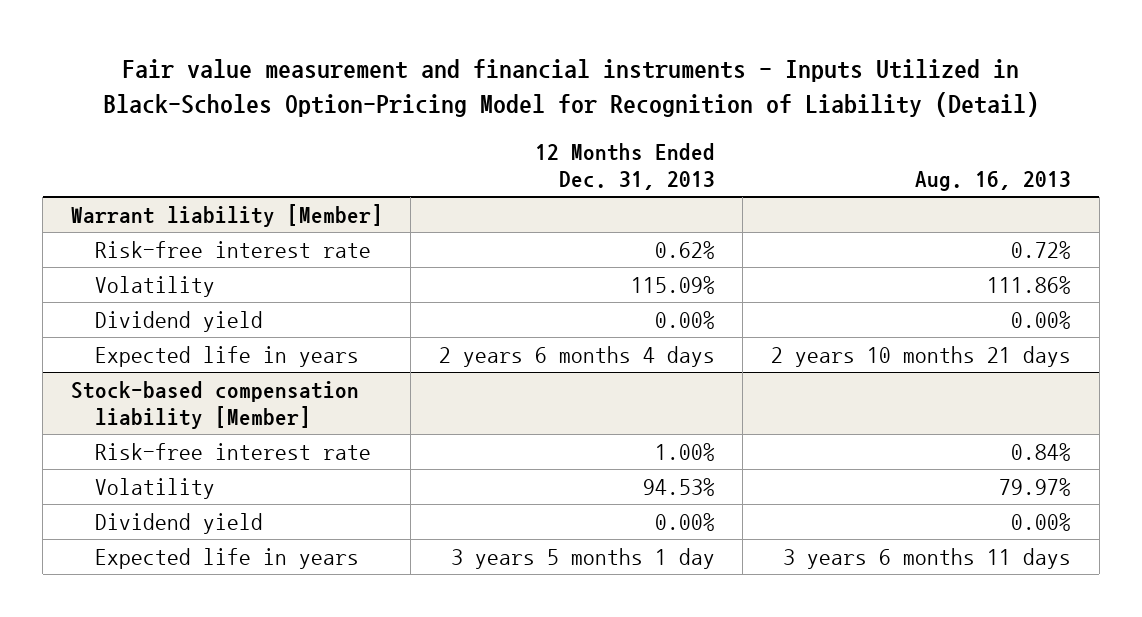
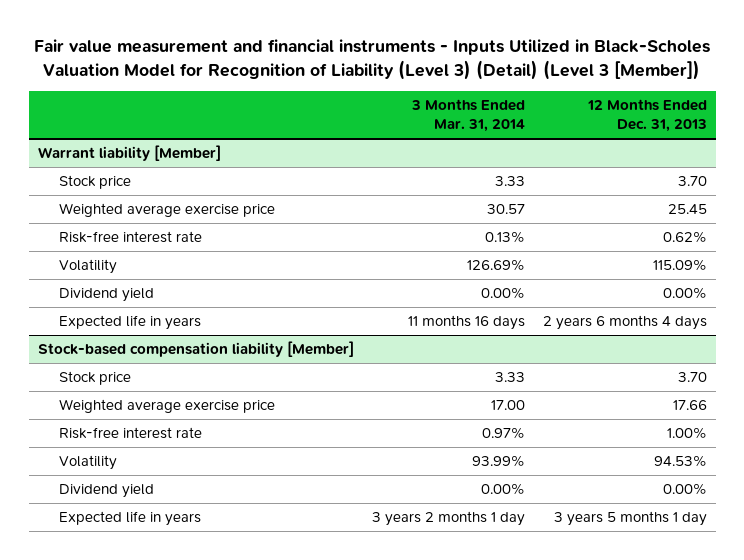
- Fair value measurement and financial instruments - Inputs Utilized in Black-Scholes Option-Pricing Model for Recognition of Liability (Detail)
+ Fair value measurement and financial instruments - Inputs Utilized in Black-Scholes Valuation Model for Recognition of Liability (Level 3) (Detail) (Level 3 [Member])
- | 12 Months Ended Dec. 31, 2013 | Aug. 16, 2013
+ | 3 Months Ended Mar. 31, 2014 | 12 Months Ended Dec. 31, 2013
@ Warrant liability [Member]
+ Stock price | 3.33 | 3.70
+ Weighted average exercise price | 30.57 | 25.45
@ Stock-based compensation liability [Member]
+ Stock price | 3.33 | 3.70
+ Weighted average exercise price | 17.00 | 17.66

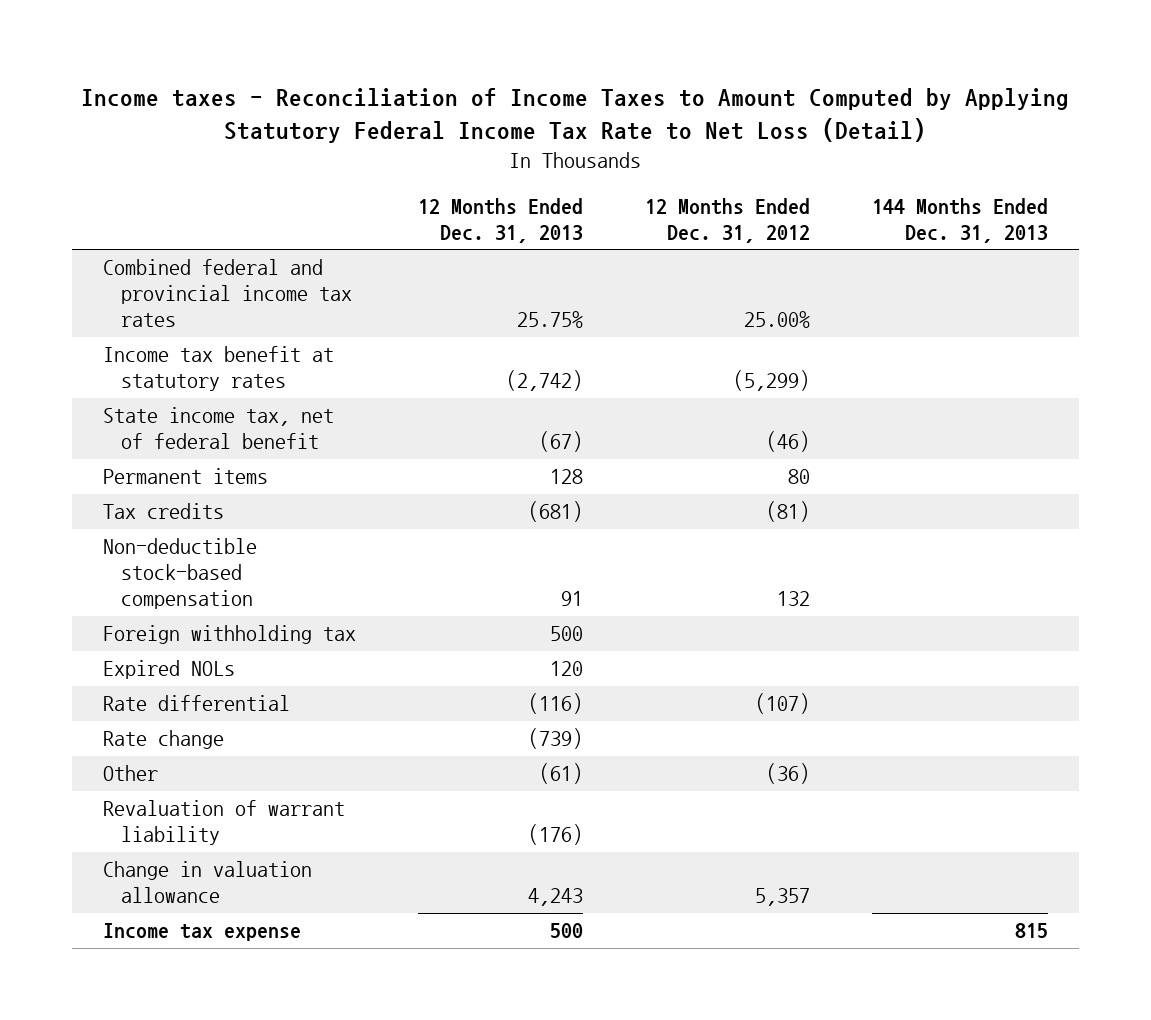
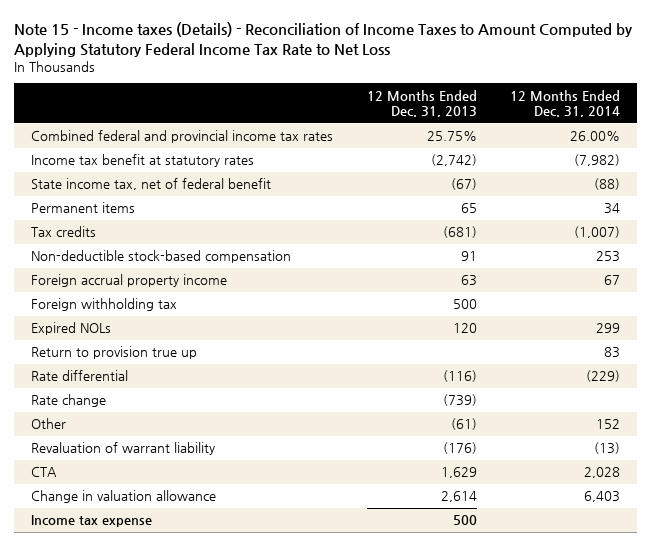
- Income taxes - Reconciliation of Income Taxes to Amount Computed by Applying Statutory Federal Income Tax Rate to Net Loss (Detail)
+ Note 15 - Income taxes (Details) - Reconciliation of Income Taxes to Amount Computed by Applying Statutory Federal Income Tax Rate to Net Loss
- | 12 Months Ended Dec. 31, 2013 | 12 Months Ended Dec. 31, 2012 | 144 Months Ended Dec. 31, 2013
+ | 12 Months Ended Dec. 31, 2013 | 12 Months Ended Dec. 31, 2014
- Permanent items | 128 | 80 |
+ Permanent items | 65 | 34
+ Foreign accrual property income | 63 | 67
+ Return to provision true up | | 83
- Change in valuation allowance | 4,243 | 5,357 |
+ CTA | 1,629 | 2,028
+ Change in valuation allowance | 2,614 | 6,403

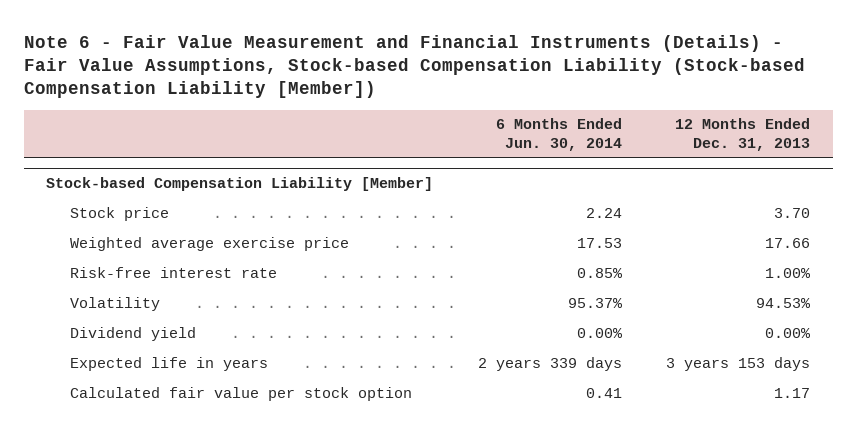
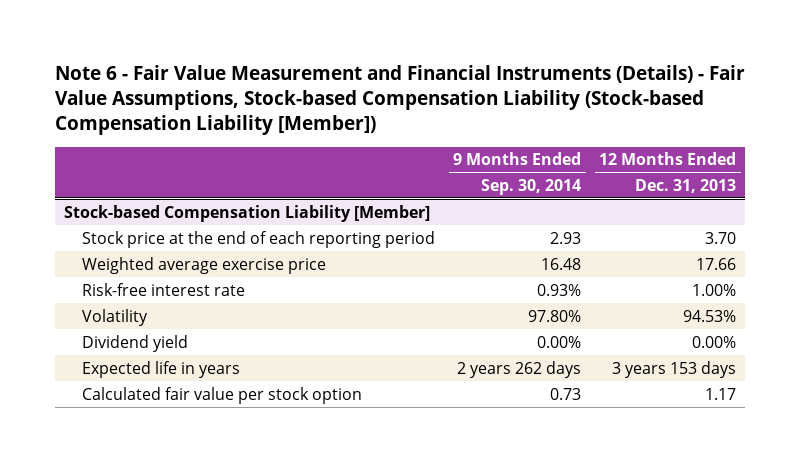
- | 6 Months Ended Jun. 30, 2014 | 12 Months Ended Dec. 31, 2013
+ | 9 Months Ended Sep. 30, 2014 | 12 Months Ended Dec. 31, 2013
@ Stock-based Compensation Liability [Member]
- Stock price | 2.24 | 3.70
+ Stock price at the end of each reporting period | 2.93 | 3.70

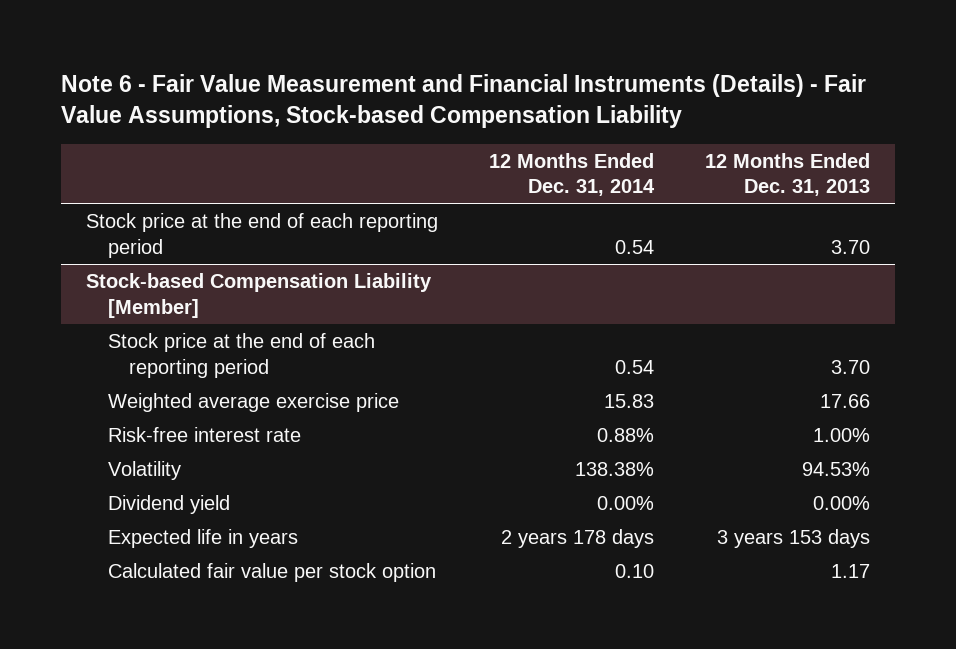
- Note 6 - Fair Value Measurement and Financial Instruments (Details) - Fair Value Assumptions, Stock-based Compensation Liability (Stock-based Compensation Liability [Member])
+ Note 6 - Fair Value Measurement and Financial Instruments (Details) - Fair Value Assumptions, Stock-based Compensation Liability
- | 9 Months Ended Sep. 30, 2014 | 12 Months Ended Dec. 31, 2013
+ | 12 Months Ended Dec. 31, 2014 | 12 Months Ended Dec. 31, 2013
+ Stock price at the end of each reporting period | 0.54 | 3.70

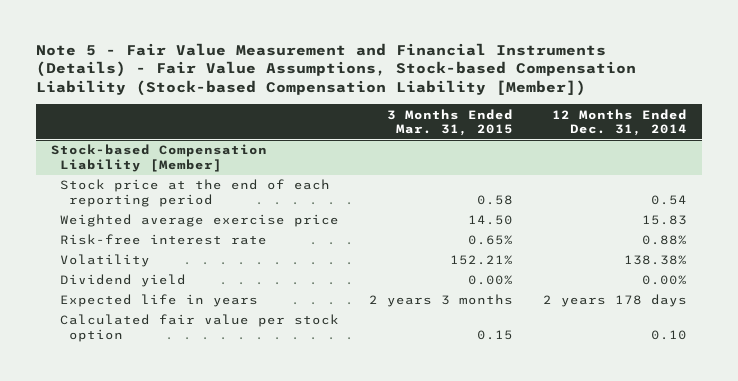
- Note 6 - Fair Value Measurement and Financial Instruments (Details) - Fair Value Assumptions, Stock-based Compensation Liability
+ Note 5 - Fair Value Measurement and Financial Instruments (Details) - Fair Value Assumptions, Stock-based Compensation Liability (Stock-based Compensation Liability [Member])
- | 12 Months Ended Dec. 31, 2014 | 12 Months Ended Dec. 31, 2013
+ | 3 Months Ended Mar. 31, 2015 | 12 Months Ended Dec. 31, 2014
- Stock price at the end of each reporting period | 0.54 | 3.70

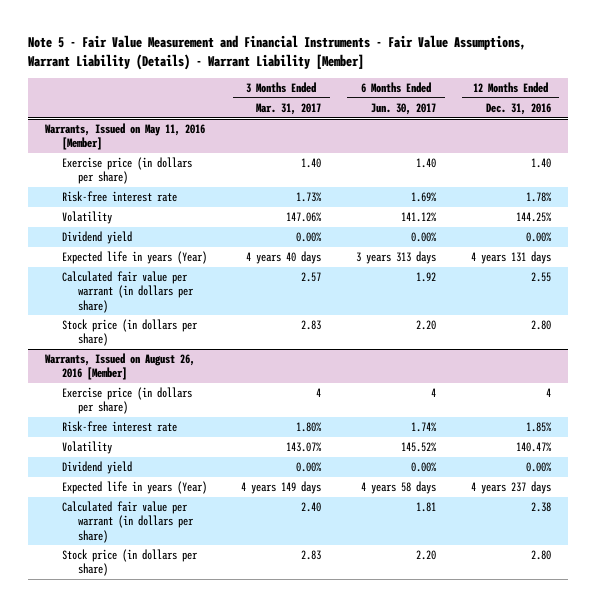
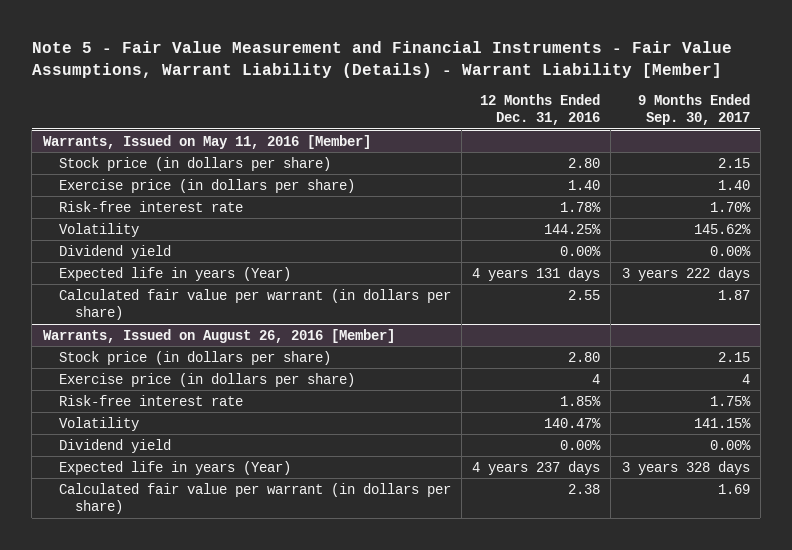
- | 3 Months Ended Mar. 31, 2017 | 6 Months Ended Jun. 30, 2017 | 12 Months Ended Dec. 31, 2016
+ | 12 Months Ended Dec. 31, 2016 | 9 Months Ended Sep. 30, 2017
@ Warrants, Issued on May 11, 2016 [Member]
moved up: Stock price (in dollars per share) | 2.80 | 2.15
@ Warrants, Issued on August 26, 2016 [Member]
moved up: Stock price (in dollars per share) | 2.80 | 2.15

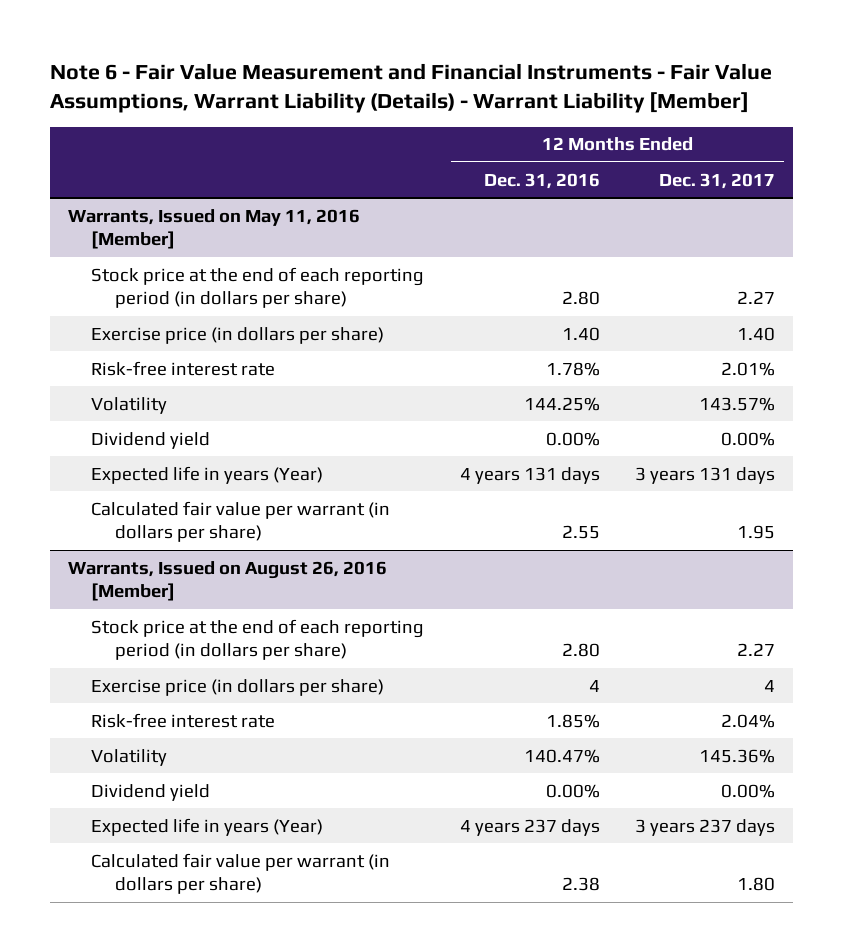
- Note 5 - Fair Value Measurement and Financial Instruments - Fair Value Assumptions, Warrant Liability (Details) - Warrant Liability [Member]
+ Note 6 - Fair Value Measurement and Financial Instruments - Fair Value Assumptions, Warrant Liability (Details) - Warrant Liability [Member]
- | 12 Months Ended Dec. 31, 2016 | 9 Months Ended Sep. 30, 2017
+ | 12 Months Ended Dec. 31, 2016 | 12 Months Ended Dec. 31, 2017
@ Warrants, Issued on May 11, 2016 [Member]
- Stock price (in dollars per share) | 2.80 | 2.15
+ Stock price at the end of each reporting period (in dollars per share) | 2.80 | 2.27
@ Warrants, Issued on August 26, 2016 [Member]
- Stock price (in dollars per share) | 2.80 | 2.15
+ Stock price at the end of each reporting period (in dollars per share) | 2.80 | 2.27

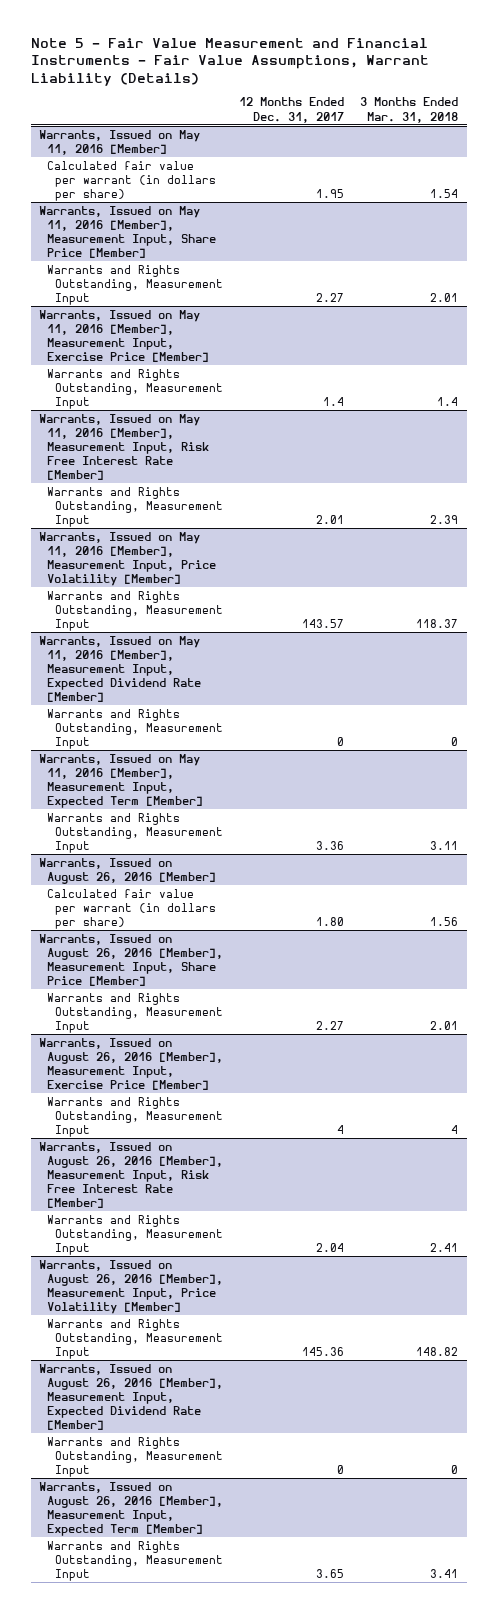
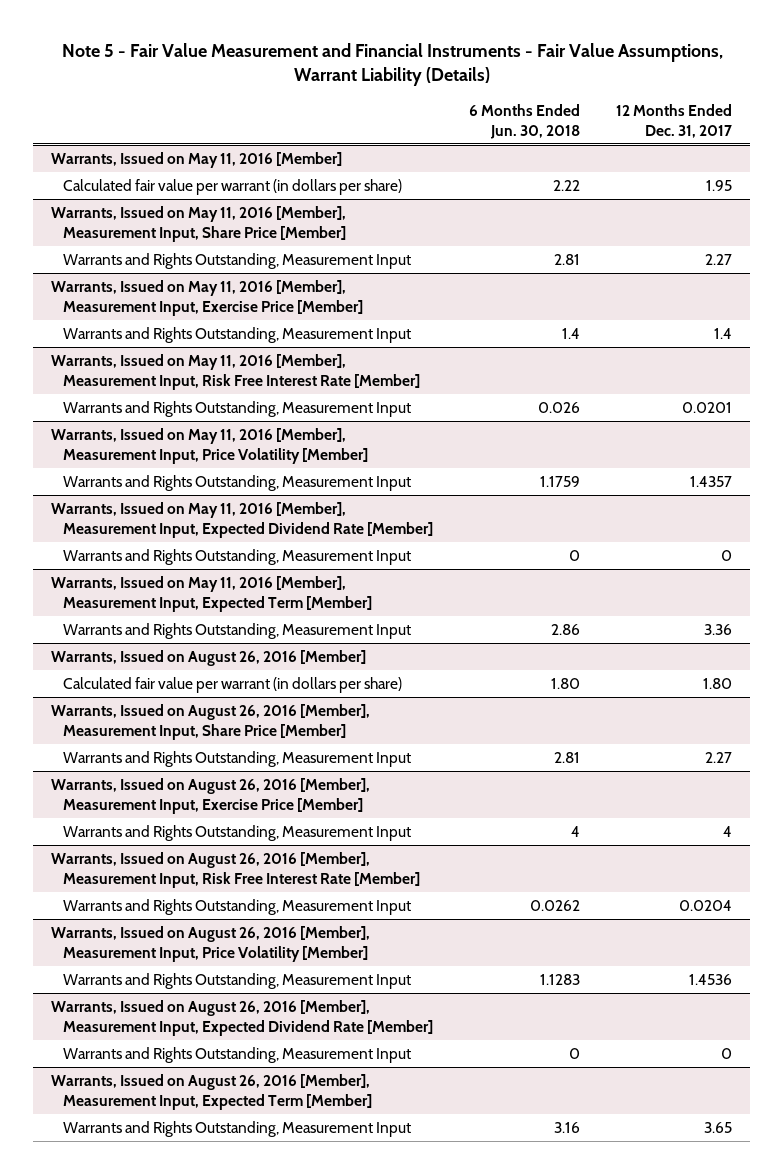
- | 12 Months Ended Dec. 31, 2017 | 3 Months Ended Mar. 31, 2018
+ | 6 Months Ended Jun. 30, 2018 | 12 Months Ended Dec. 31, 2017
@ Warrants, Issued on May 11, 2016 [Member], Measurement Input, Risk Free Interest Rate [Member]
- Warrants and Rights Outstanding, Measurement Input | 2.01 | 2.39
+ Warrants and Rights Outstanding, Measurement Input | 0.026 | 0.0201
@ Warrants, Issued on May 11, 2016 [Member], Measurement Input, Price Volatility [Member]
- Warrants and Rights Outstanding, Measurement Input | 143.57 | 118.37
+ Warrants and Rights Outstanding, Measurement Input | 1.1759 | 1.4357
@ Warrants, Issued on August 26, 2016 [Member], Measurement Input, Risk Free Interest Rate [Member]
- Warrants and Rights Outstanding, Measurement Input | 2.04 | 2.41
+ Warrants and Rights Outstanding, Measurement Input | 0.0262 | 0.0204
@ Warrants, Issued on August 26, 2016 [Member], Measurement Input, Price Volatility [Member]
- Warrants and Rights Outstanding, Measurement Input | 145.36 | 148.82
+ Warrants and Rights Outstanding, Measurement Input | 1.1283 | 1.4536

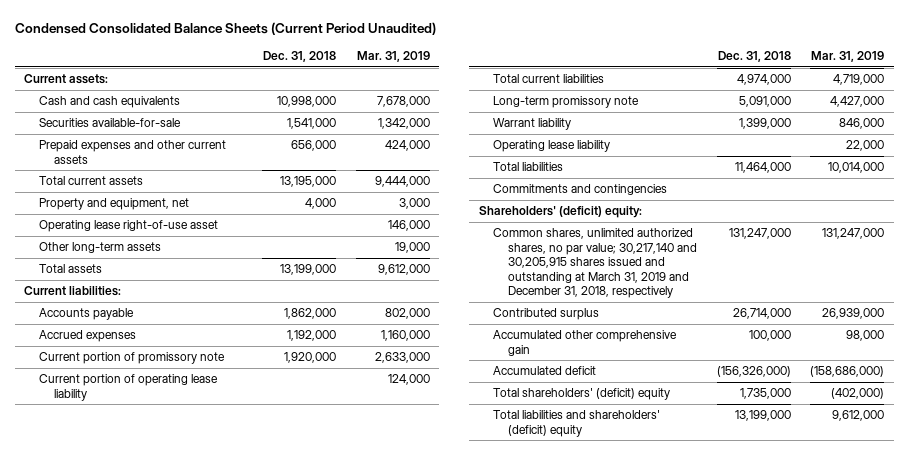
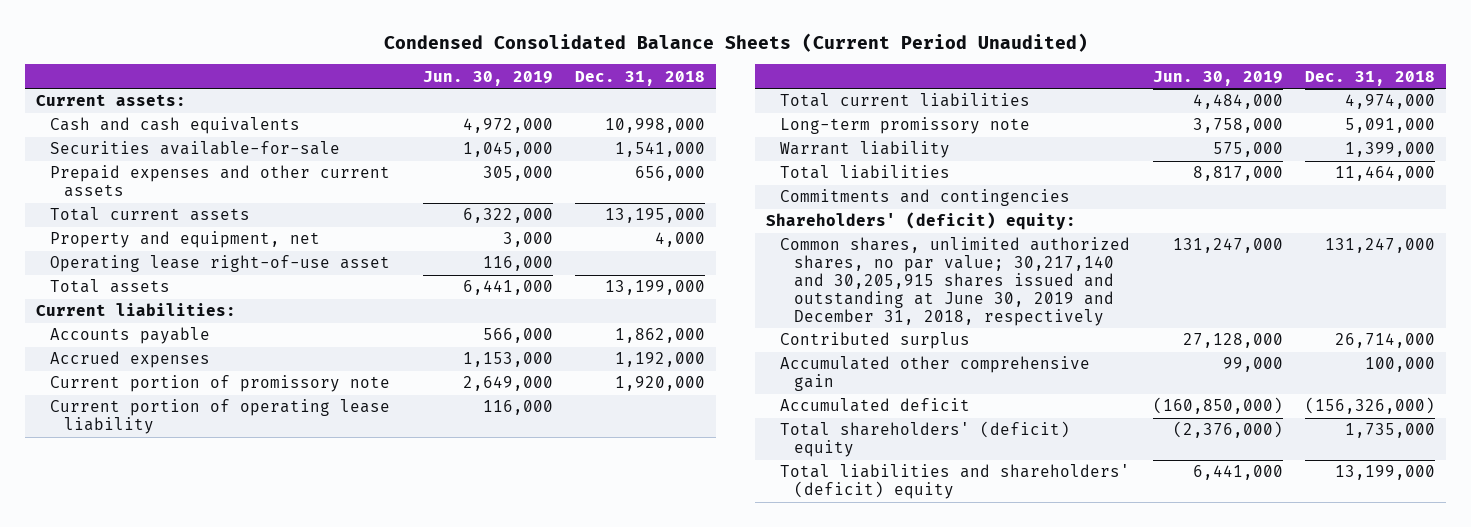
- | Dec. 31, 2018 | Mar. 31, 2019
+ | Jun. 30, 2019 | Dec. 31, 2018
- Other long-term assets | | 19,000
- Operating lease liability | | 22,000
- Common shares, unlimited authorized shares, no par value; 30,217,140 and 30,205,915 shares issued and outstanding at March 31, 2019 and December 31, 2018, respectively | 131,247,000 | 131,247,000
+ Common shares, unlimited authorized shares, no par value; 30,217,140 and 30,205,915 shares issued and outstanding at June 30, 2019 and December 31, 2018, respectively | 131,247,000 | 131,247,000

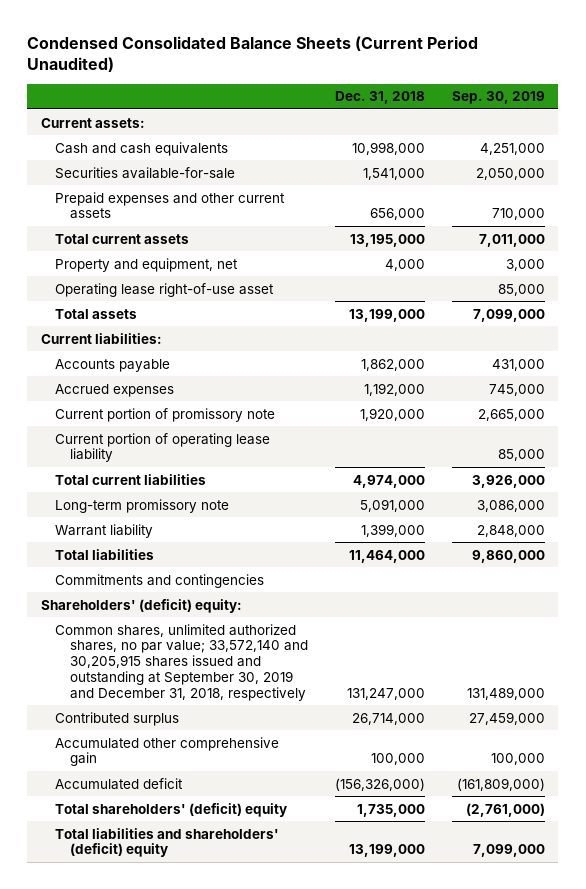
- | Jun. 30, 2019 | Dec. 31, 2018
+ | Dec. 31, 2018 | Sep. 30, 2019
- Common shares, unlimited authorized shares, no par value; 30,217,140 and 30,205,915 shares issued and outstanding at June 30, 2019 and December 31, 2018, respectively | 131,247,000 | 131,247,000
+ Common shares, unlimited authorized shares, no par value; 33,572,140 and 30,205,915 shares issued and outstanding at September 30, 2019 and December 31, 2018, respectively | 131,247,000 | 131,489,000

